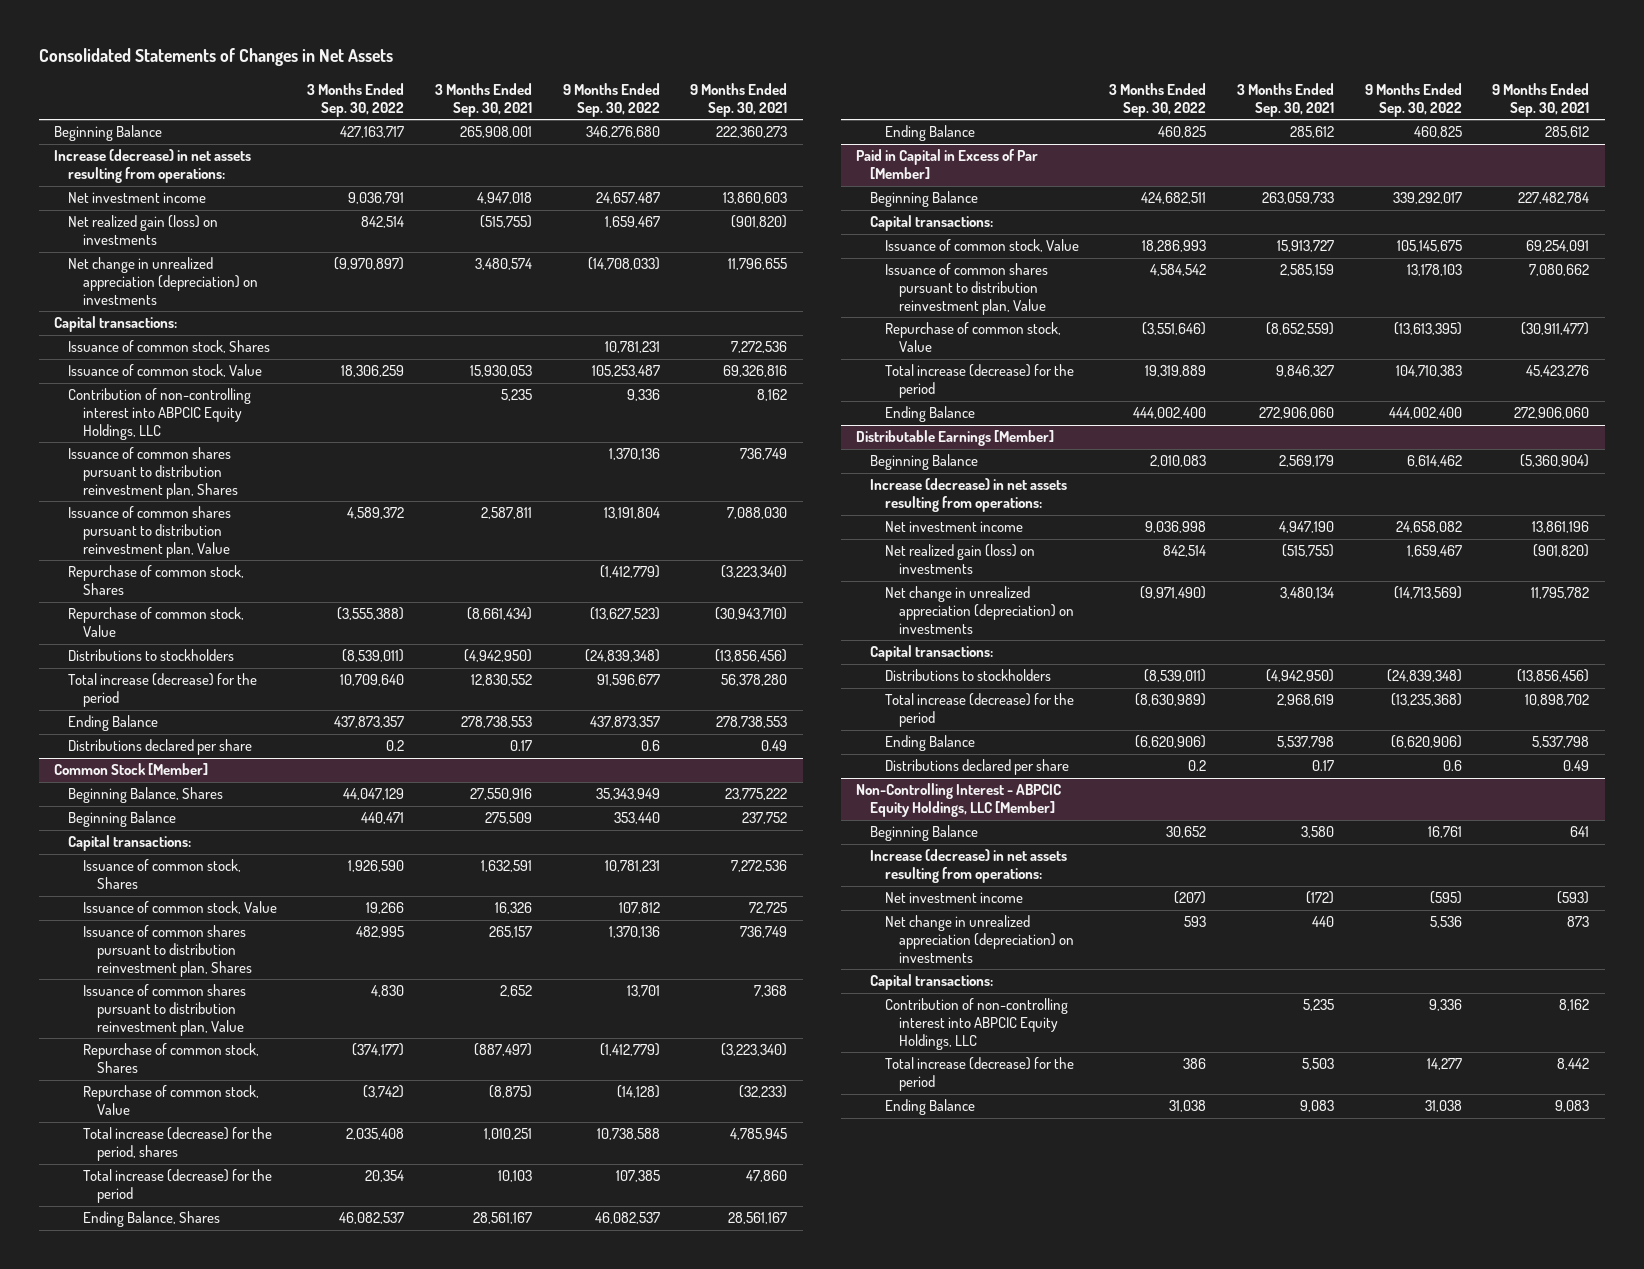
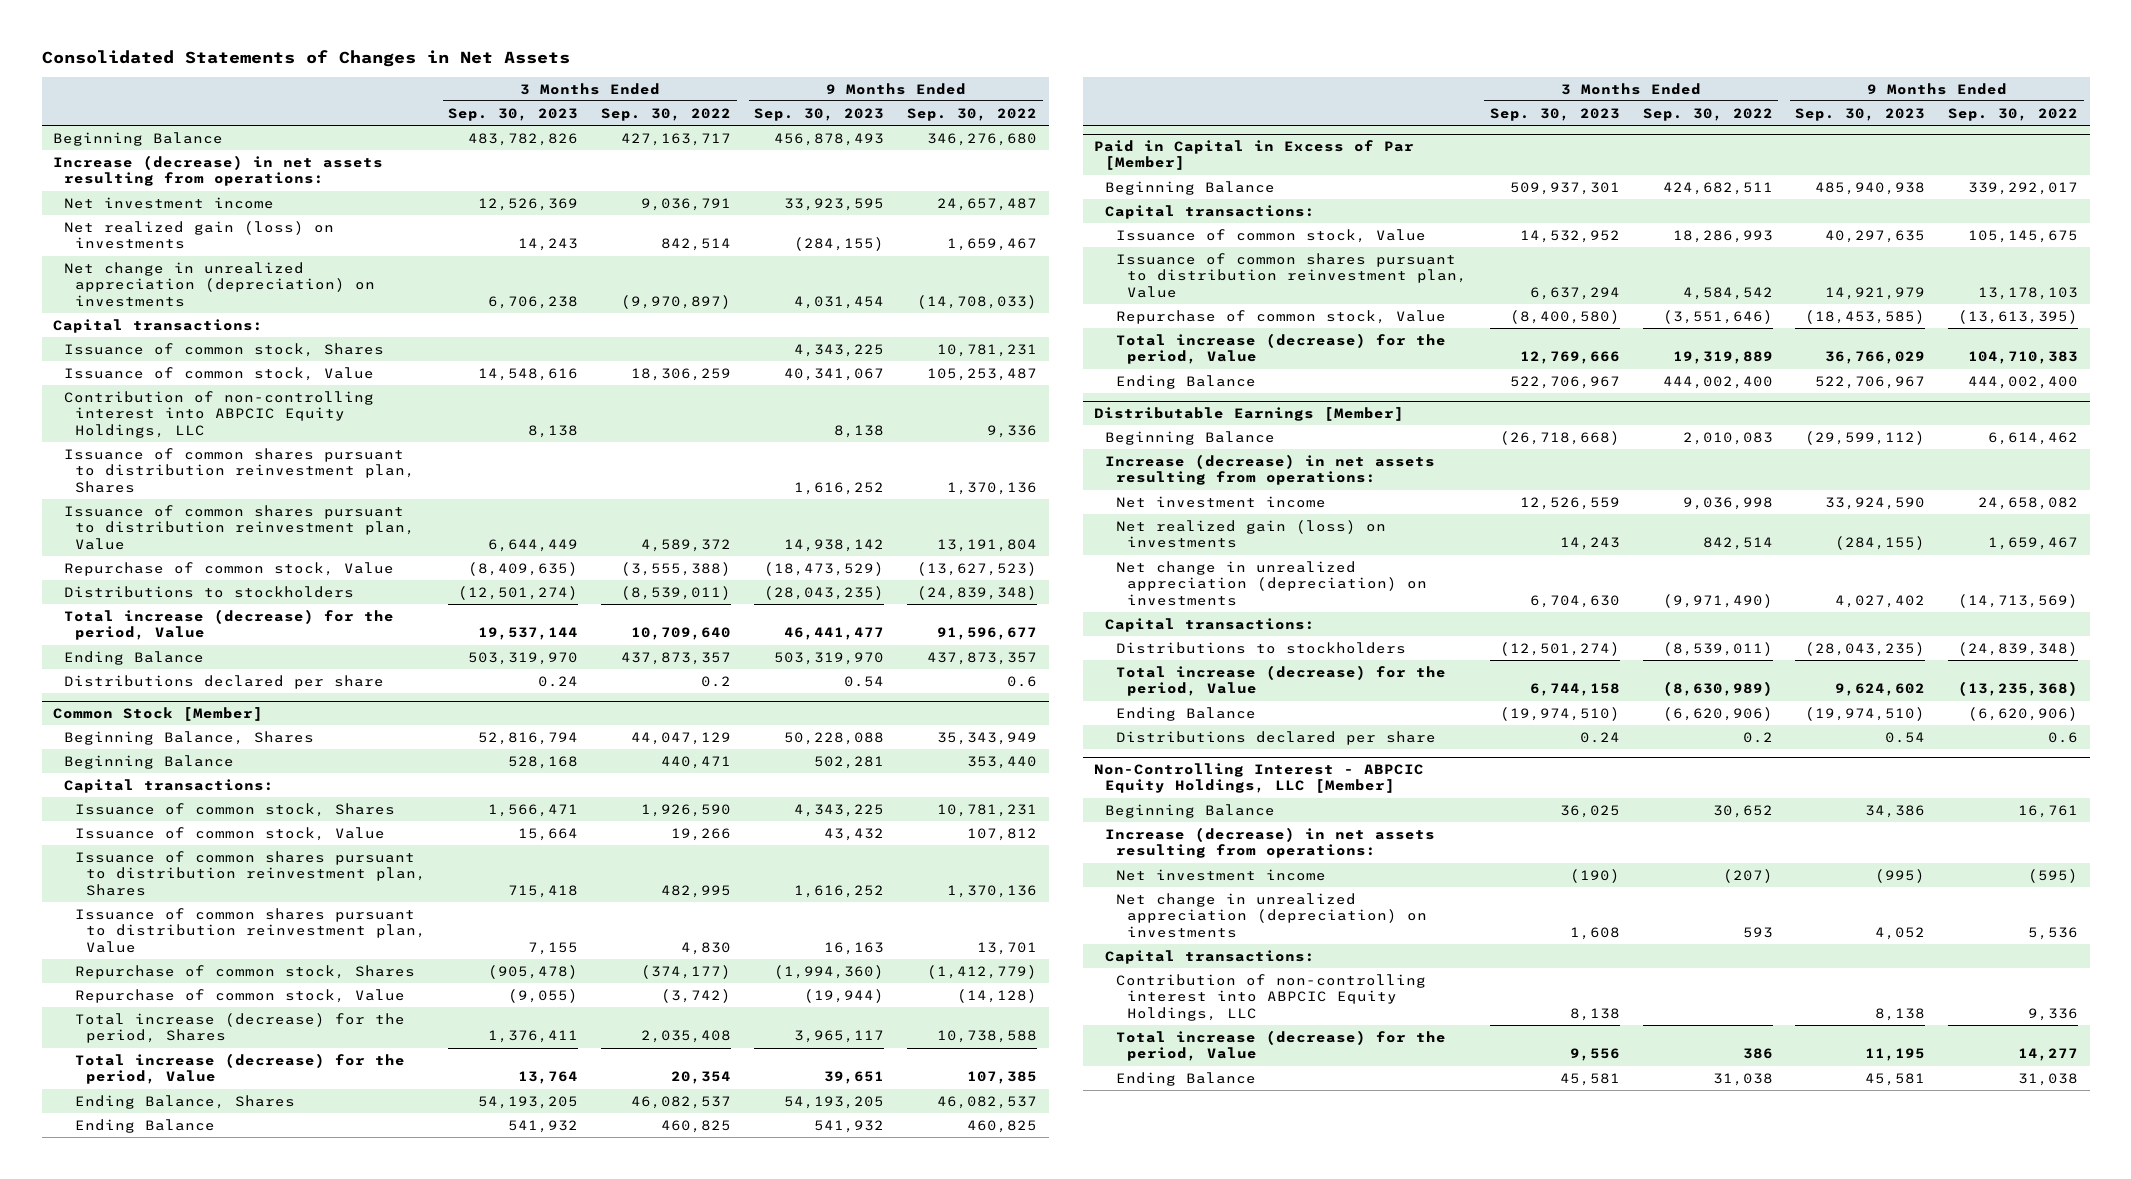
- | 3 Months Ended Sep. 30, 2022 | 3 Months Ended Sep. 30, 2021 | 9 Months Ended Sep. 30, 2022 | 9 Months Ended Sep. 30, 2021
+ | 3 Months Ended Sep. 30, 2023 | 3 Months Ended Sep. 30, 2022 | 9 Months Ended Sep. 30, 2023 | 9 Months Ended Sep. 30, 2022
- Repurchase of common stock, Shares | | | (1,412,779) | (3,223,340)
- Total increase (decrease) for the period | 10,709,640 | 12,830,552 | 91,596,677 | 56,378,280
+ Total increase (decrease) for the period, Value | 19,537,144 | 10,709,640 | 46,441,477 | 91,596,677
@ Common Stock [Member]
- Total increase (decrease) for the period, shares | 2,035,408 | 1,010,251 | 10,738,588 | 4,785,945
- Total increase (decrease) for the period | 20,354 | 10,103 | 107,385 | 47,860
+ Total increase (decrease) for the period, Shares | 1,376,411 | 2,035,408 | 3,965,117 | 10,738,588
+ Total increase (decrease) for the period, Value | 13,764 | 20,354 | 39,651 | 107,385
@ Paid in Capital in Excess of Par [Member]
- Total increase (decrease) for the period | 19,319,889 | 9,846,327 | 104,710,383 | 45,423,276
+ Total increase (decrease) for the period, Value | 12,769,666 | 19,319,889 | 36,766,029 | 104,710,383
@ Distributable Earnings [Member]
- Total increase (decrease) for the period | (8,630,989) | 2,968,619 | (13,235,368) | 10,898,702
+ Total increase (decrease) for the period, Value | 6,744,158 | (8,630,989) | 9,624,602 | (13,235,368)
@ Non-Controlling Interest - ABPCIC Equity Holdings, LLC [Member]
- Total increase (decrease) for the period | 386 | 5,503 | 14,277 | 8,442
+ Total increase (decrease) for the period, Value | 9,556 | 386 | 11,195 | 14,277

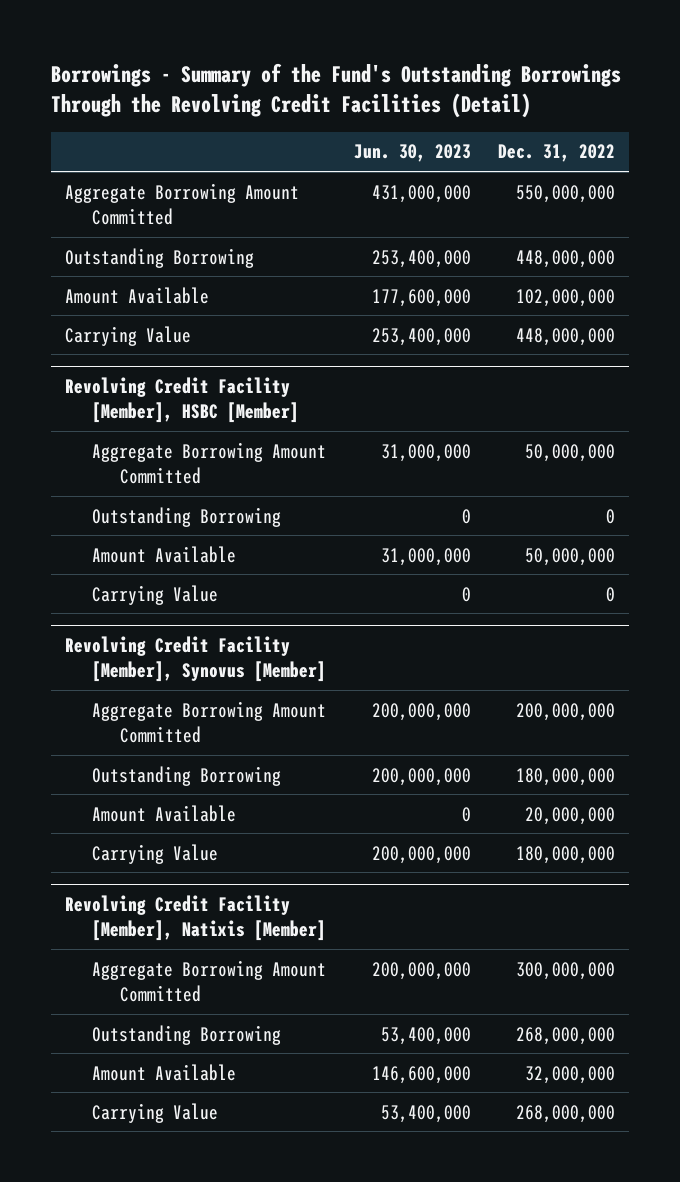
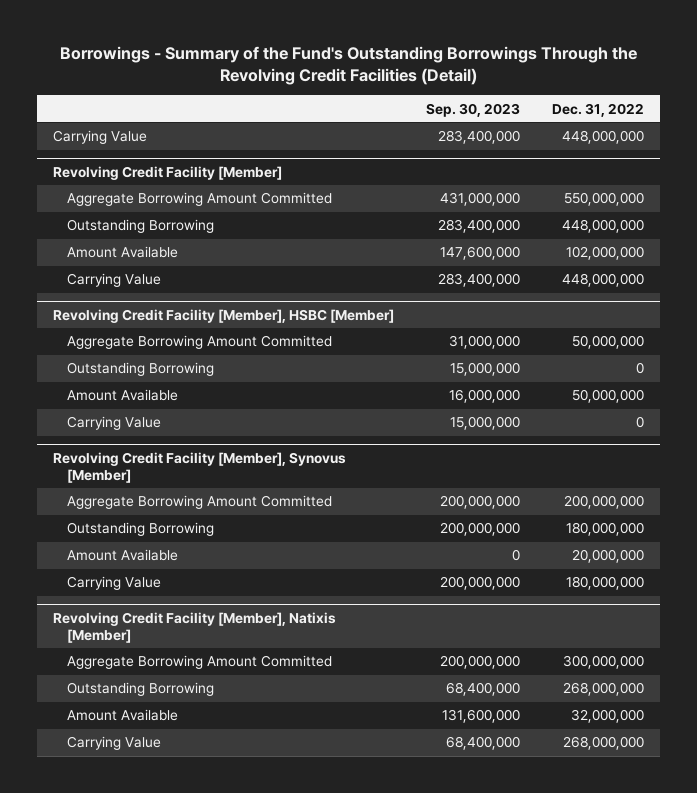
- | Jun. 30, 2023 | Dec. 31, 2022
+ | Sep. 30, 2023 | Dec. 31, 2022
+ Carrying Value | 283,400,000 | 448,000,000
+ Revolving Credit Facility [Member]

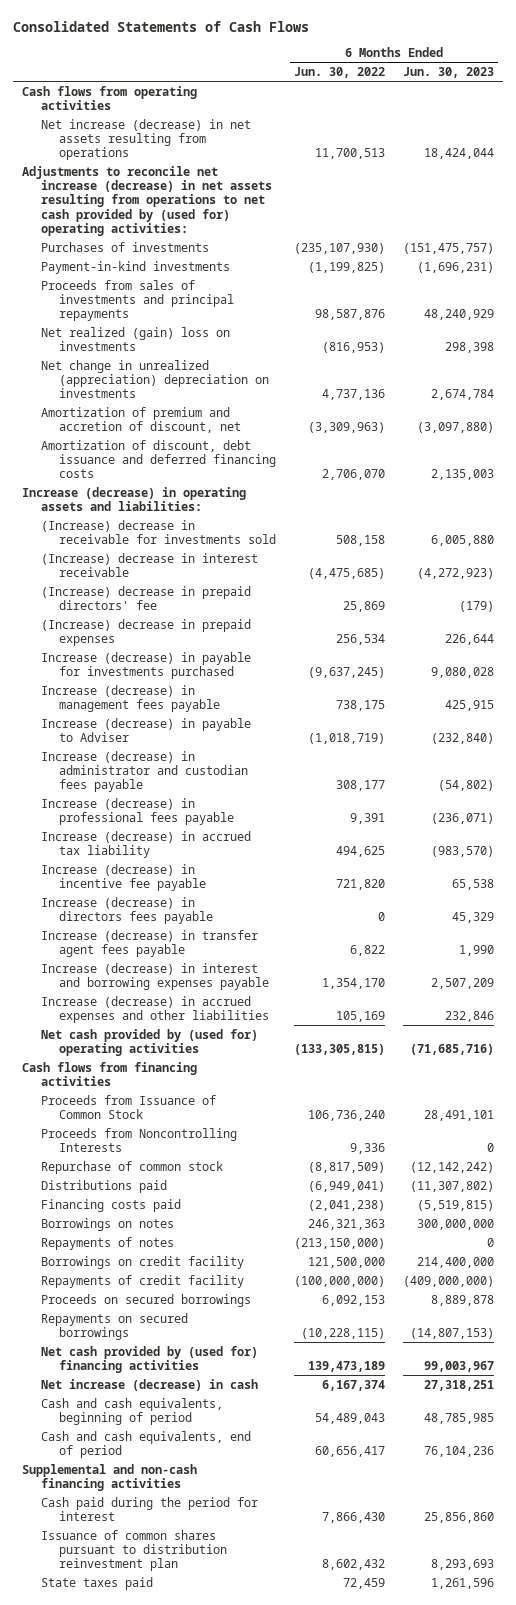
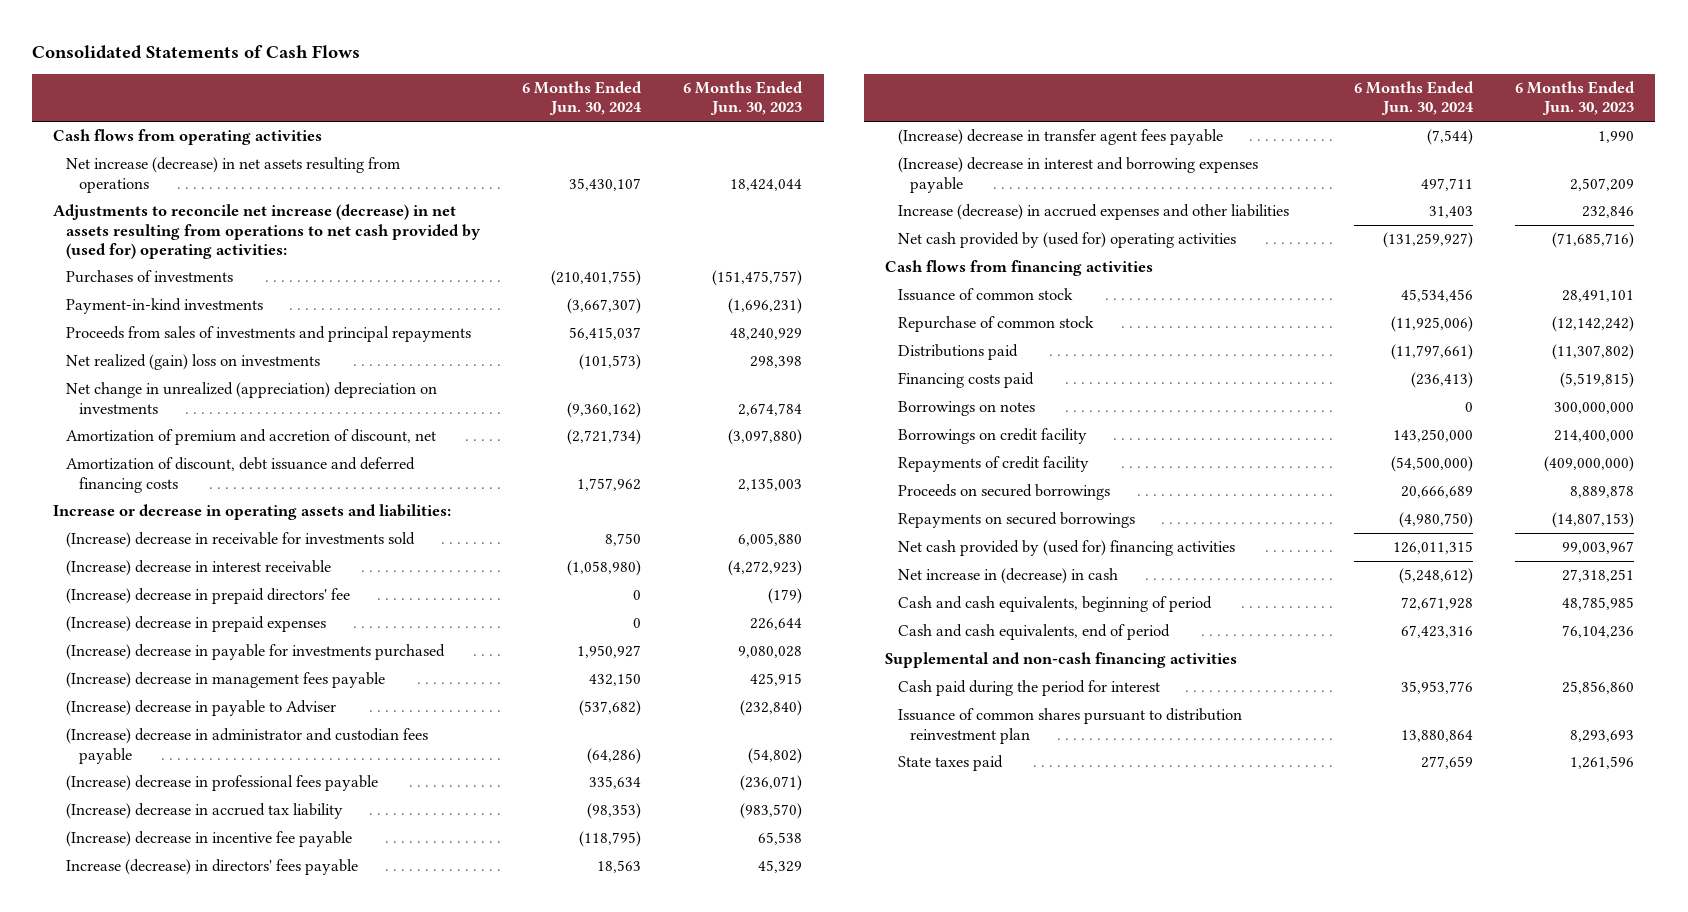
- | 6 Months Ended Jun. 30, 2022 | 6 Months Ended Jun. 30, 2023
+ | 6 Months Ended Jun. 30, 2024 | 6 Months Ended Jun. 30, 2023
- Increase (decrease) in operating assets and liabilities:
+ Increase or decrease in operating assets and liabilities:
- Increase (decrease) in payable for investments purchased | (9,637,245) | 9,080,028
- Increase (decrease) in management fees payable | 738,175 | 425,915
- Increase (decrease) in payable to Adviser | (1,018,719) | (232,840)
- Increase (decrease) in administrator and custodian fees payable | 308,177 | (54,802)
- Increase (decrease) in professional fees payable | 9,391 | (236,071)
- Increase (decrease) in accrued tax liability | 494,625 | (983,570)
- Increase (decrease) in incentive fee payable | 721,820 | 65,538
- Increase (decrease) in directors fees payable | 0 | 45,329
- Increase (decrease) in transfer agent fees payable | 6,822 | 1,990
- Increase (decrease) in interest and borrowing expenses payable | 1,354,170 | 2,507,209
+ (Increase) decrease in payable for investments purchased | 1,950,927 | 9,080,028
+ (Increase) decrease in management fees payable | 432,150 | 425,915
+ (Increase) decrease in payable to Adviser | (537,682) | (232,840)
+ (Increase) decrease in administrator and custodian fees payable | (64,286) | (54,802)
+ (Increase) decrease in professional fees payable | 335,634 | (236,071)
+ (Increase) decrease in accrued tax liability | (98,353) | (983,570)
+ (Increase) decrease in incentive fee payable | (118,795) | 65,538
+ Increase (decrease) in directors' fees payable | 18,563 | 45,329
+ (Increase) decrease in transfer agent fees payable | (7,544) | 1,990
+ (Increase) decrease in interest and borrowing expenses payable | 497,711 | 2,507,209
- Proceeds from Issuance of Common Stock | 106,736,240 | 28,491,101
- Proceeds from Noncontrolling Interests | 9,336 | 0
+ Issuance of common stock | 45,534,456 | 28,491,101
- Repayments of notes | (213,150,000) | 0
- Net increase (decrease) in cash | 6,167,374 | 27,318,251
+ Net increase in (decrease) in cash | (5,248,612) | 27,318,251

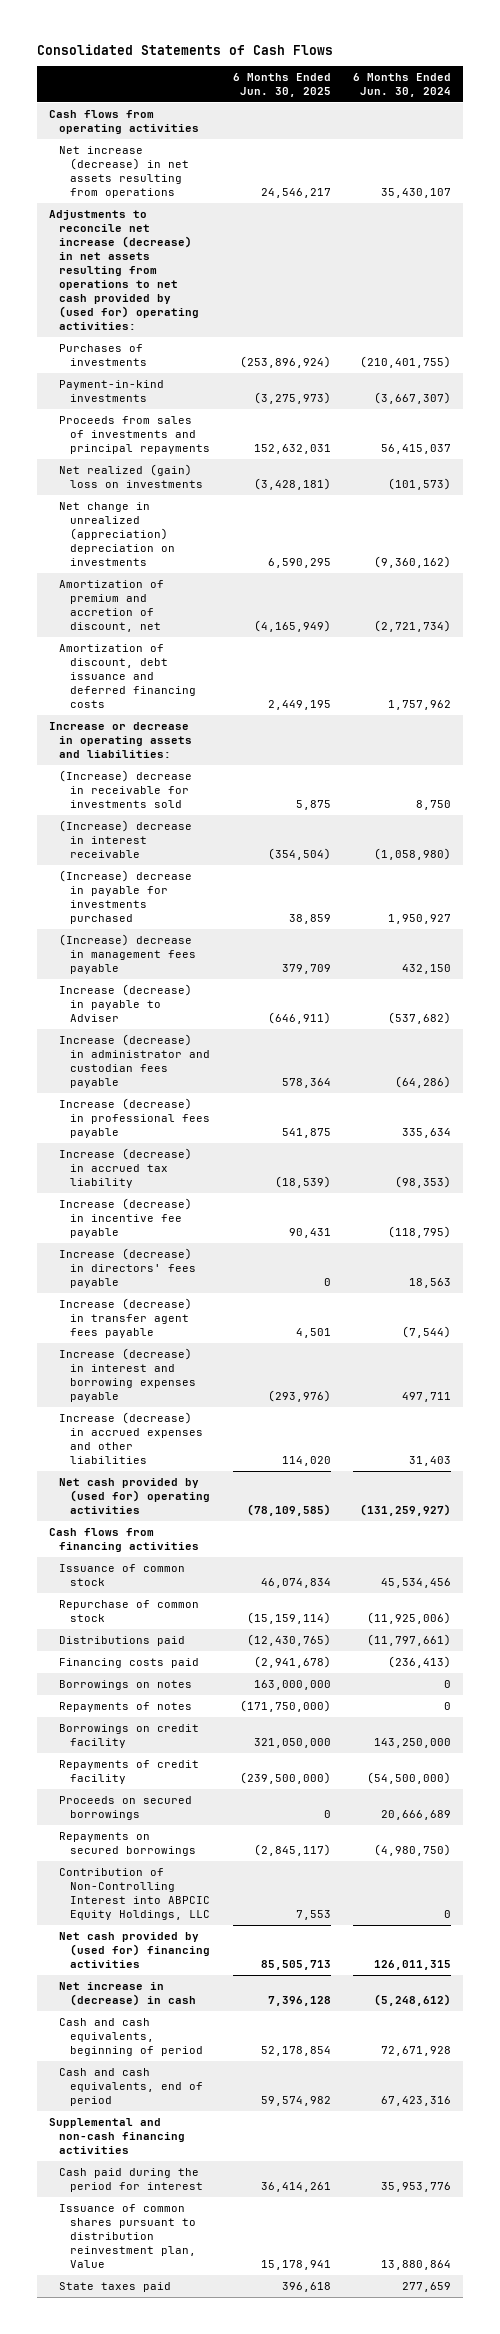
- | 6 Months Ended Jun. 30, 2024 | 6 Months Ended Jun. 30, 2023
+ | 6 Months Ended Jun. 30, 2025 | 6 Months Ended Jun. 30, 2024
- (Increase) decrease in prepaid directors' fee | 0 | (179)
- (Increase) decrease in prepaid expenses | 0 | 226,644
- (Increase) decrease in payable to Adviser | (537,682) | (232,840)
- (Increase) decrease in administrator and custodian fees payable | (64,286) | (54,802)
- (Increase) decrease in professional fees payable | 335,634 | (236,071)
- (Increase) decrease in accrued tax liability | (98,353) | (983,570)
- (Increase) decrease in incentive fee payable | (118,795) | 65,538
+ Increase (decrease) in payable to Adviser | (646,911) | (537,682)
+ Increase (decrease) in administrator and custodian fees payable | 578,364 | (64,286)
+ Increase (decrease) in professional fees payable | 541,875 | 335,634
+ Increase (decrease) in accrued tax liability | (18,539) | (98,353)
+ Increase (decrease) in incentive fee payable | 90,431 | (118,795)
- (Increase) decrease in transfer agent fees payable | (7,544) | 1,990
- (Increase) decrease in interest and borrowing expenses payable | 497,711 | 2,507,209
+ Increase (decrease) in transfer agent fees payable | 4,501 | (7,544)
+ Increase (decrease) in interest and borrowing expenses payable | (293,976) | 497,711
+ Repayments of notes | (171,750,000) | 0
+ Contribution of Non-Controlling Interest into ABPCIC Equity Holdings, LLC | 7,553 | 0
- Issuance of common shares pursuant to distribution reinvestment plan | 13,880,864 | 8,293,693
+ Issuance of common shares pursuant to distribution reinvestment plan, Value | 15,178,941 | 13,880,864

